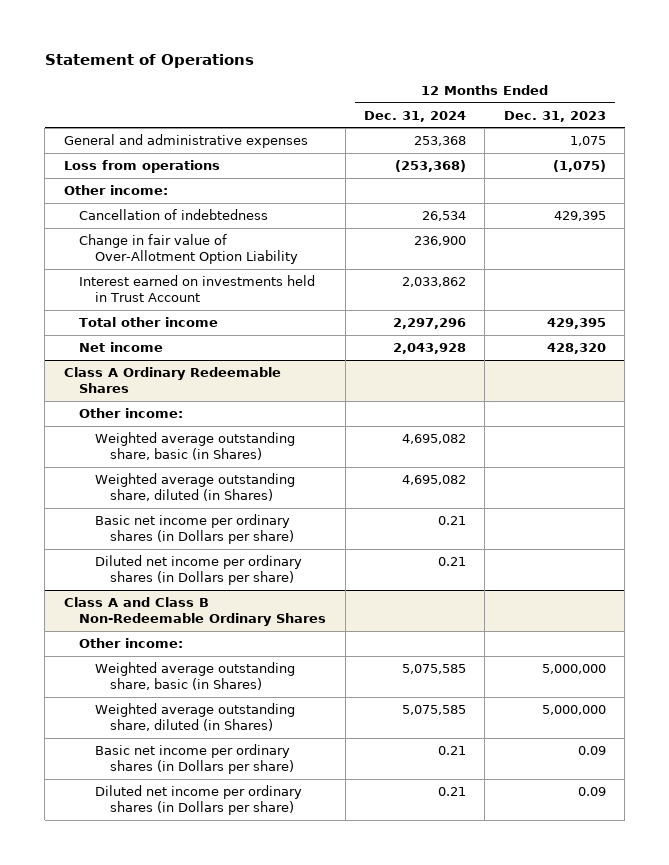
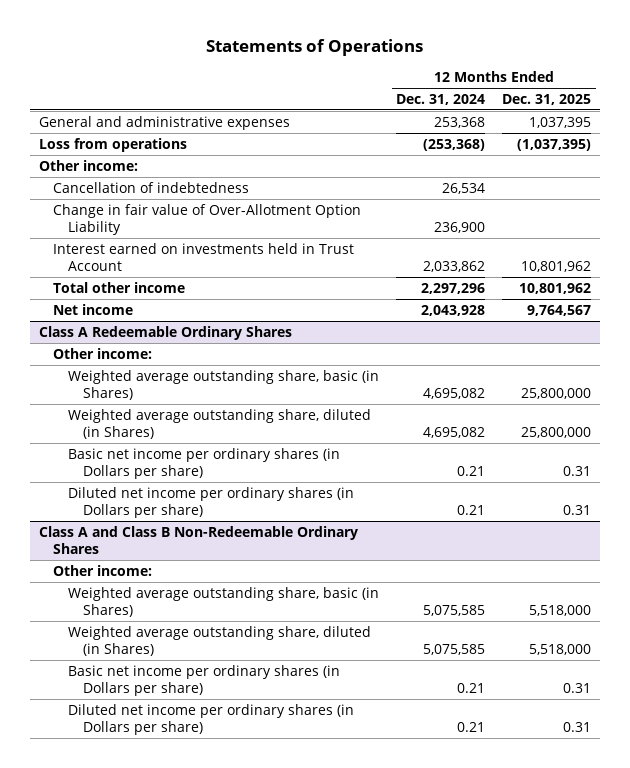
- Statement of Operations
+ Statements of Operations
- | 12 Months Ended Dec. 31, 2024 | 12 Months Ended Dec. 31, 2023
+ | 12 Months Ended Dec. 31, 2024 | 12 Months Ended Dec. 31, 2025
- Class A Ordinary Redeemable Shares
+ Class A Redeemable Ordinary Shares

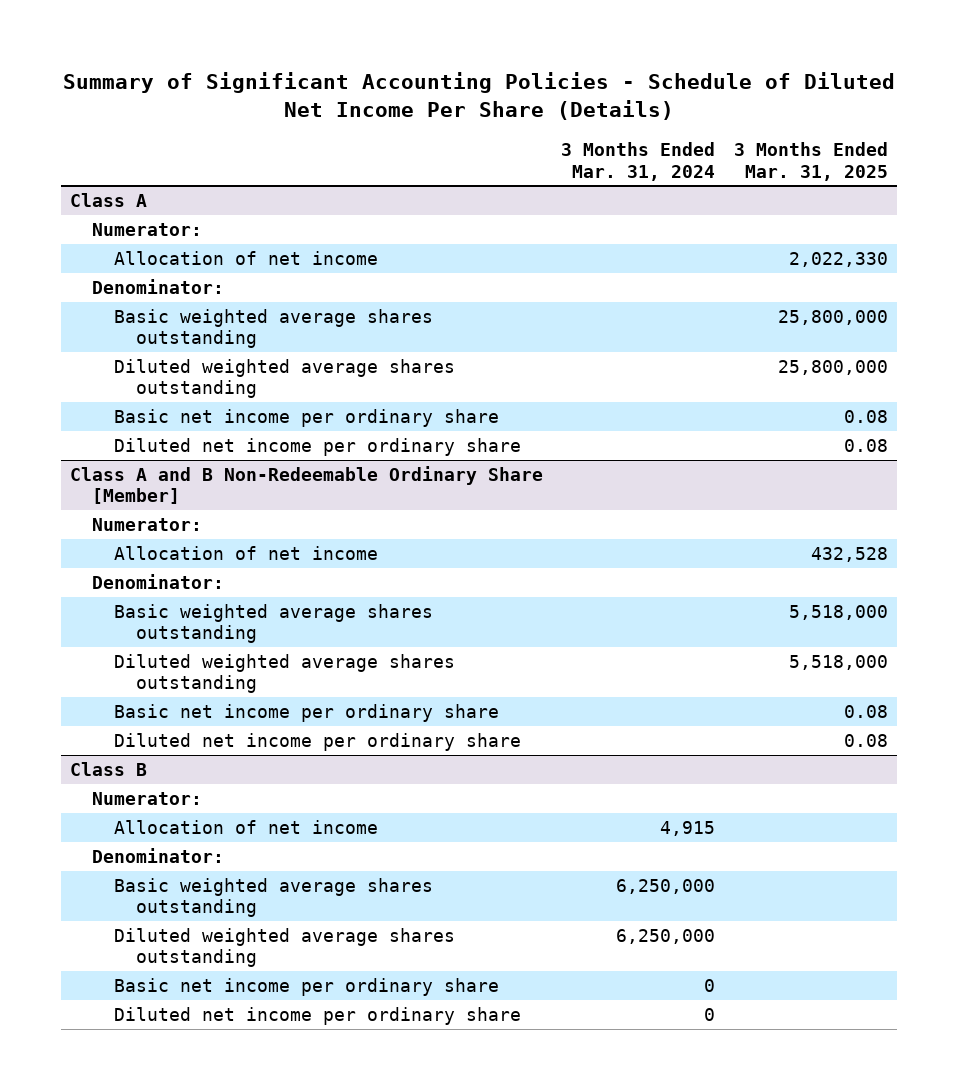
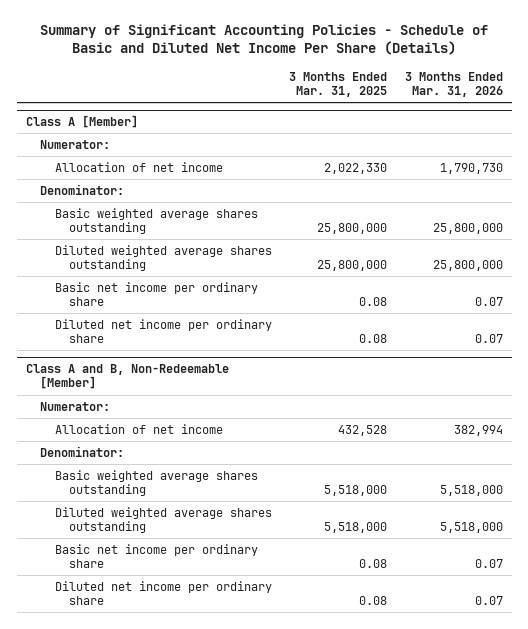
- Summary of Significant Accounting Policies - Schedule of Diluted Net Income Per Share (Details)
+ Summary of Significant Accounting Policies - Schedule of Basic and Diluted Net Income Per Share (Details)
- | 3 Months Ended Mar. 31, 2024 | 3 Months Ended Mar. 31, 2025
+ | 3 Months Ended Mar. 31, 2025 | 3 Months Ended Mar. 31, 2026
- Class A
+ Class A [Member]
- Class A and B Non-Redeemable Ordinary Share [Member]
+ Class A and B, Non-Redeemable [Member]
- Class B
- Numerator:
- Allocation of net income | 4,915 |
- Denominator:
- Basic weighted average shares outstanding | 6,250,000 |
- Diluted weighted average shares outstanding | 6,250,000 |
- Basic net income per ordinary share | 0 |
- Diluted net income per ordinary share | 0 |

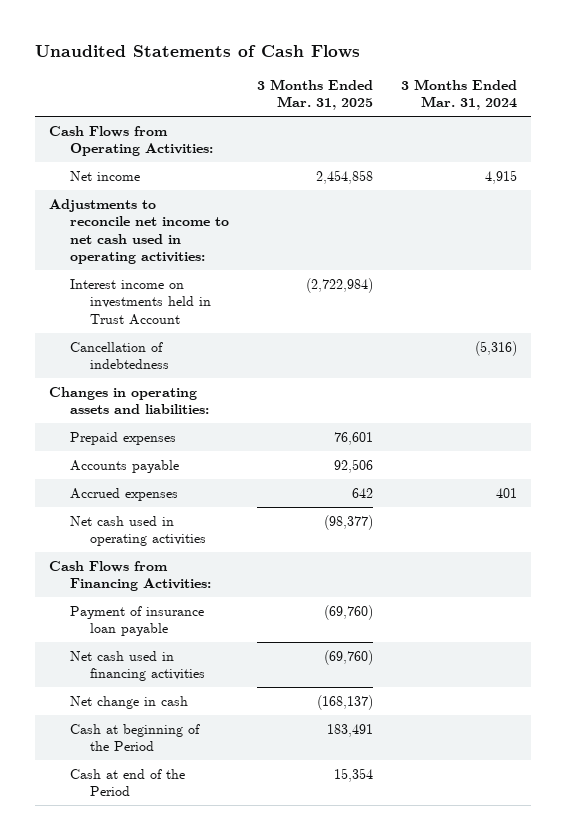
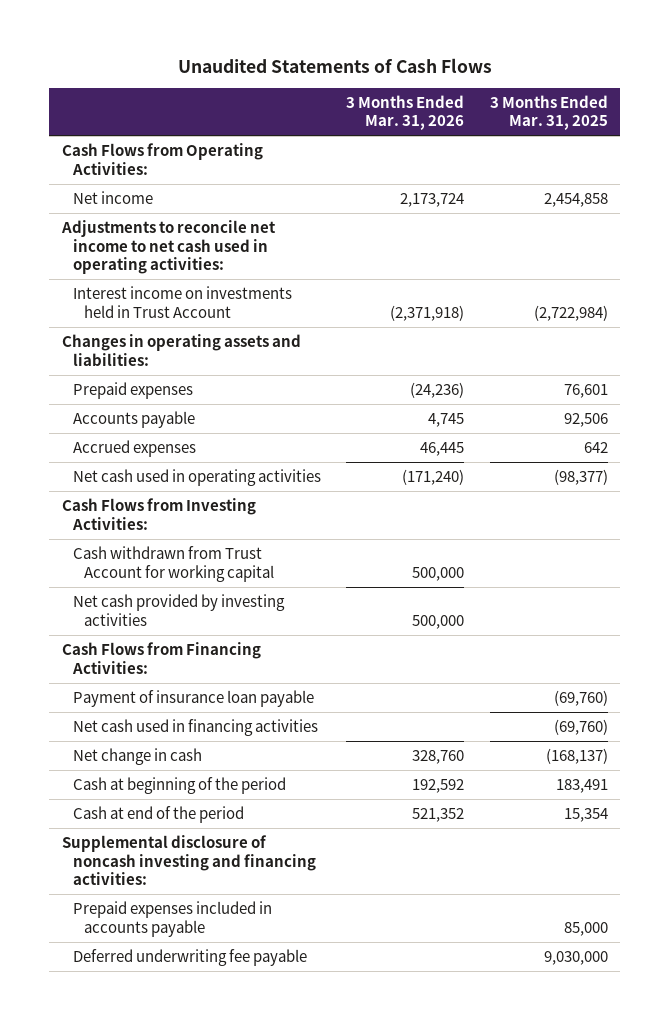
- | 3 Months Ended Mar. 31, 2025 | 3 Months Ended Mar. 31, 2024
+ | 3 Months Ended Mar. 31, 2026 | 3 Months Ended Mar. 31, 2025
- Cancellation of indebtedness | | (5,316)
+ Cash Flows from Investing Activities:
+ Cash withdrawn from Trust Account for working capital | 500,000 |
+ Net cash provided by investing activities | 500,000 |
- Cash at beginning of the Period | 183,491 |
- Cash at end of the Period | 15,354 |
+ Cash at beginning of the period | 192,592 | 183,491
+ Cash at end of the period | 521,352 | 15,354
+ Supplemental disclosure of noncash investing and financing activities:
+ Prepaid expenses included in accounts payable | | 85,000
+ Deferred underwriting fee payable | | 9,030,000

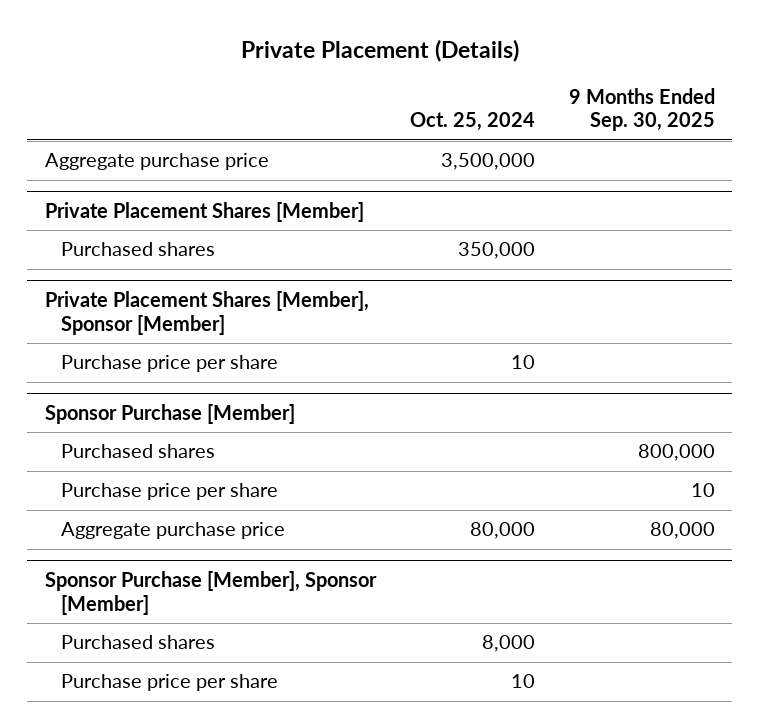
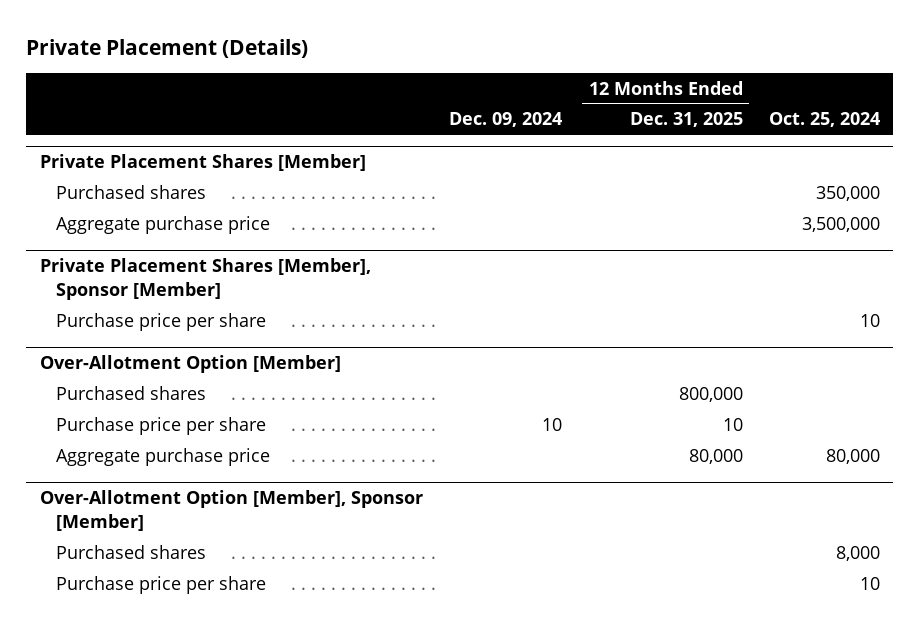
- | Oct. 25, 2024 | 9 Months Ended Sep. 30, 2025
+ | Dec. 09, 2024 | 12 Months Ended Dec. 31, 2025 | Oct. 25, 2024
- Aggregate purchase price | 3,500,000 |
@ Private Placement Shares [Member]
+ Aggregate purchase price | | | 3,500,000
- Sponsor Purchase [Member]
+ Over-Allotment Option [Member]
- Sponsor Purchase [Member], Sponsor [Member]
+ Over-Allotment Option [Member], Sponsor [Member]

